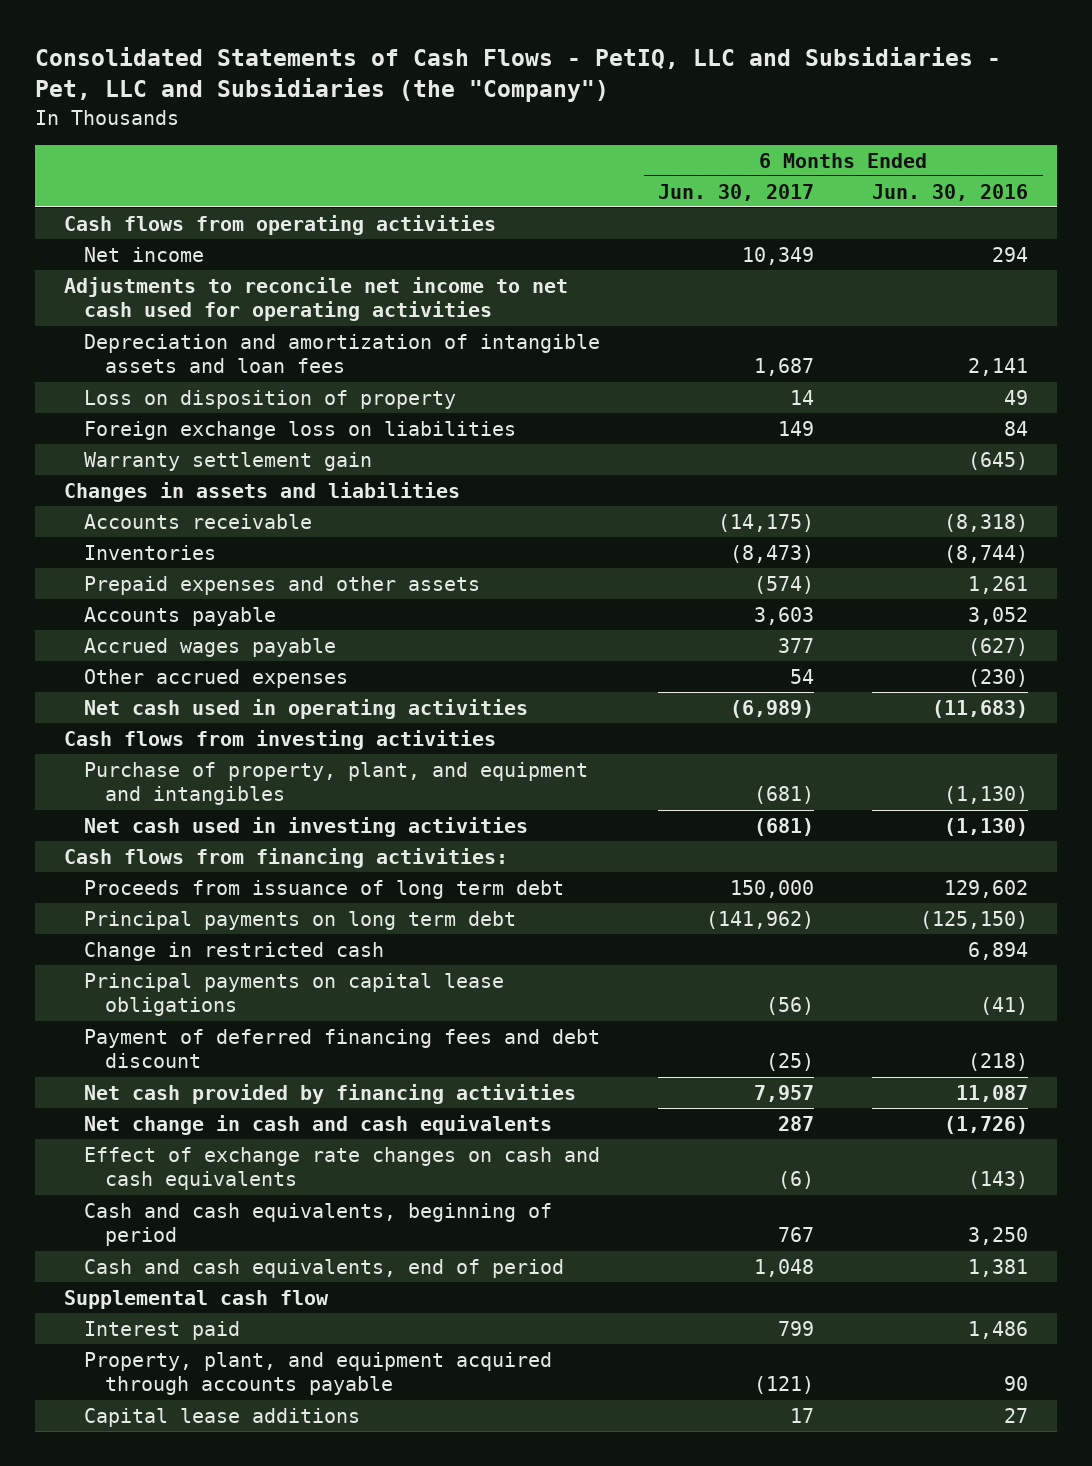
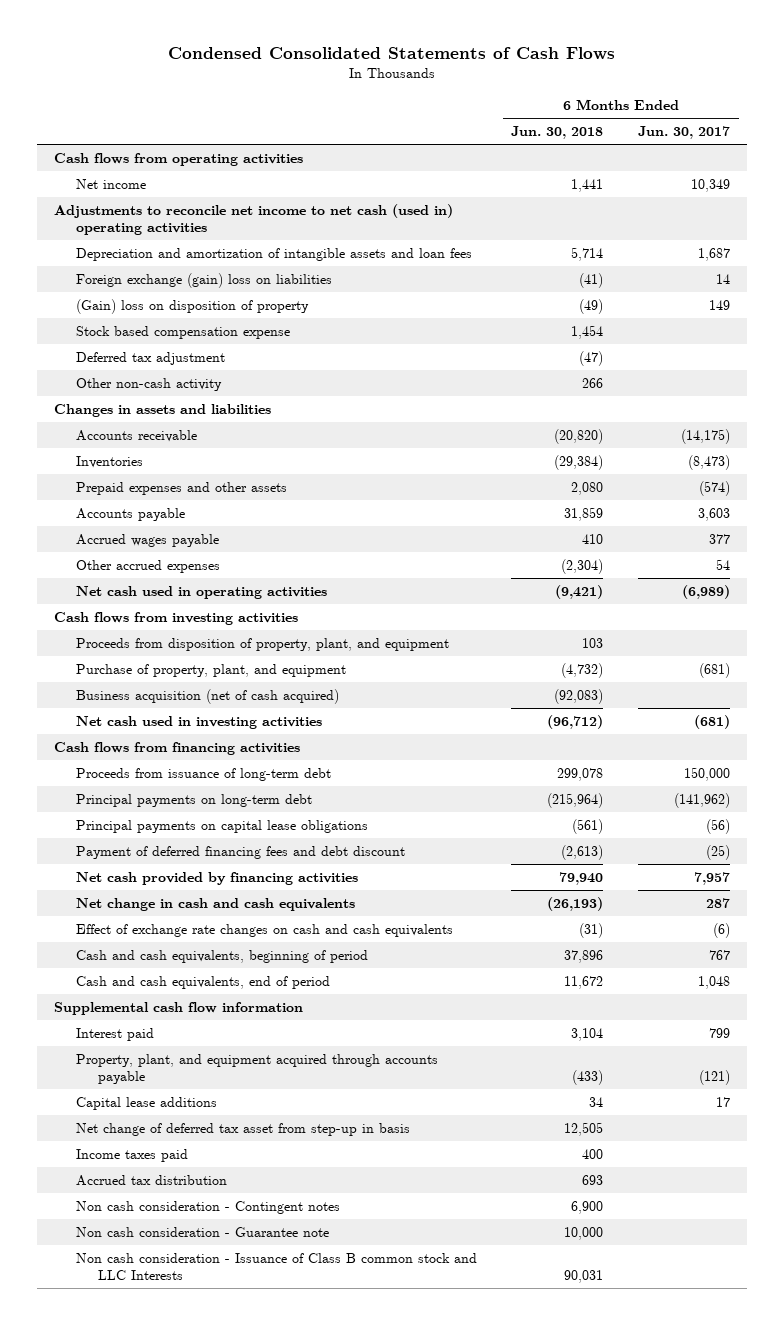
- Consolidated Statements of Cash Flows - PetIQ, LLC and Subsidiaries - Pet, LLC and Subsidiaries (the "Company")
+ Condensed Consolidated Statements of Cash Flows
- | 6 Months Ended Jun. 30, 2017 | 6 Months Ended Jun. 30, 2016
+ | 6 Months Ended Jun. 30, 2018 | 6 Months Ended Jun. 30, 2017
- Adjustments to reconcile net income to net cash used for operating activities
+ Adjustments to reconcile net income to net cash (used in) operating activities
- Loss on disposition of property | 14 | 49
- Foreign exchange loss on liabilities | 149 | 84
- Warranty settlement gain | | (645)
+ Foreign exchange (gain) loss on liabilities | (41) | 14
+ (Gain) loss on disposition of property | (49) | 149
+ Stock based compensation expense | 1,454 |
+ Deferred tax adjustment | (47) |
+ Other non-cash activity | 266 |
- Purchase of property, plant, and equipment and intangibles | (681) | (1,130)
+ Proceeds from disposition of property, plant, and equipment | 103 |
+ Purchase of property, plant, and equipment | (4,732) | (681)
+ Business acquisition (net of cash acquired) | (92,083) |
- Cash flows from financing activities:
- Proceeds from issuance of long term debt | 150,000 | 129,602
- Principal payments on long term debt | (141,962) | (125,150)
- Change in restricted cash | | 6,894
+ Cash flows from financing activities
+ Proceeds from issuance of long-term debt | 299,078 | 150,000
+ Principal payments on long-term debt | (215,964) | (141,962)
- Supplemental cash flow
+ Supplemental cash flow information
+ Net change of deferred tax asset from step-up in basis | 12,505 |
+ Income taxes paid | 400 |
+ Accrued tax distribution | 693 |
+ Non cash consideration - Contingent notes | 6,900 |
+ Non cash consideration - Guarantee note | 10,000 |
+ Non cash consideration - Issuance of Class B common stock and LLC Interests | 90,031 |

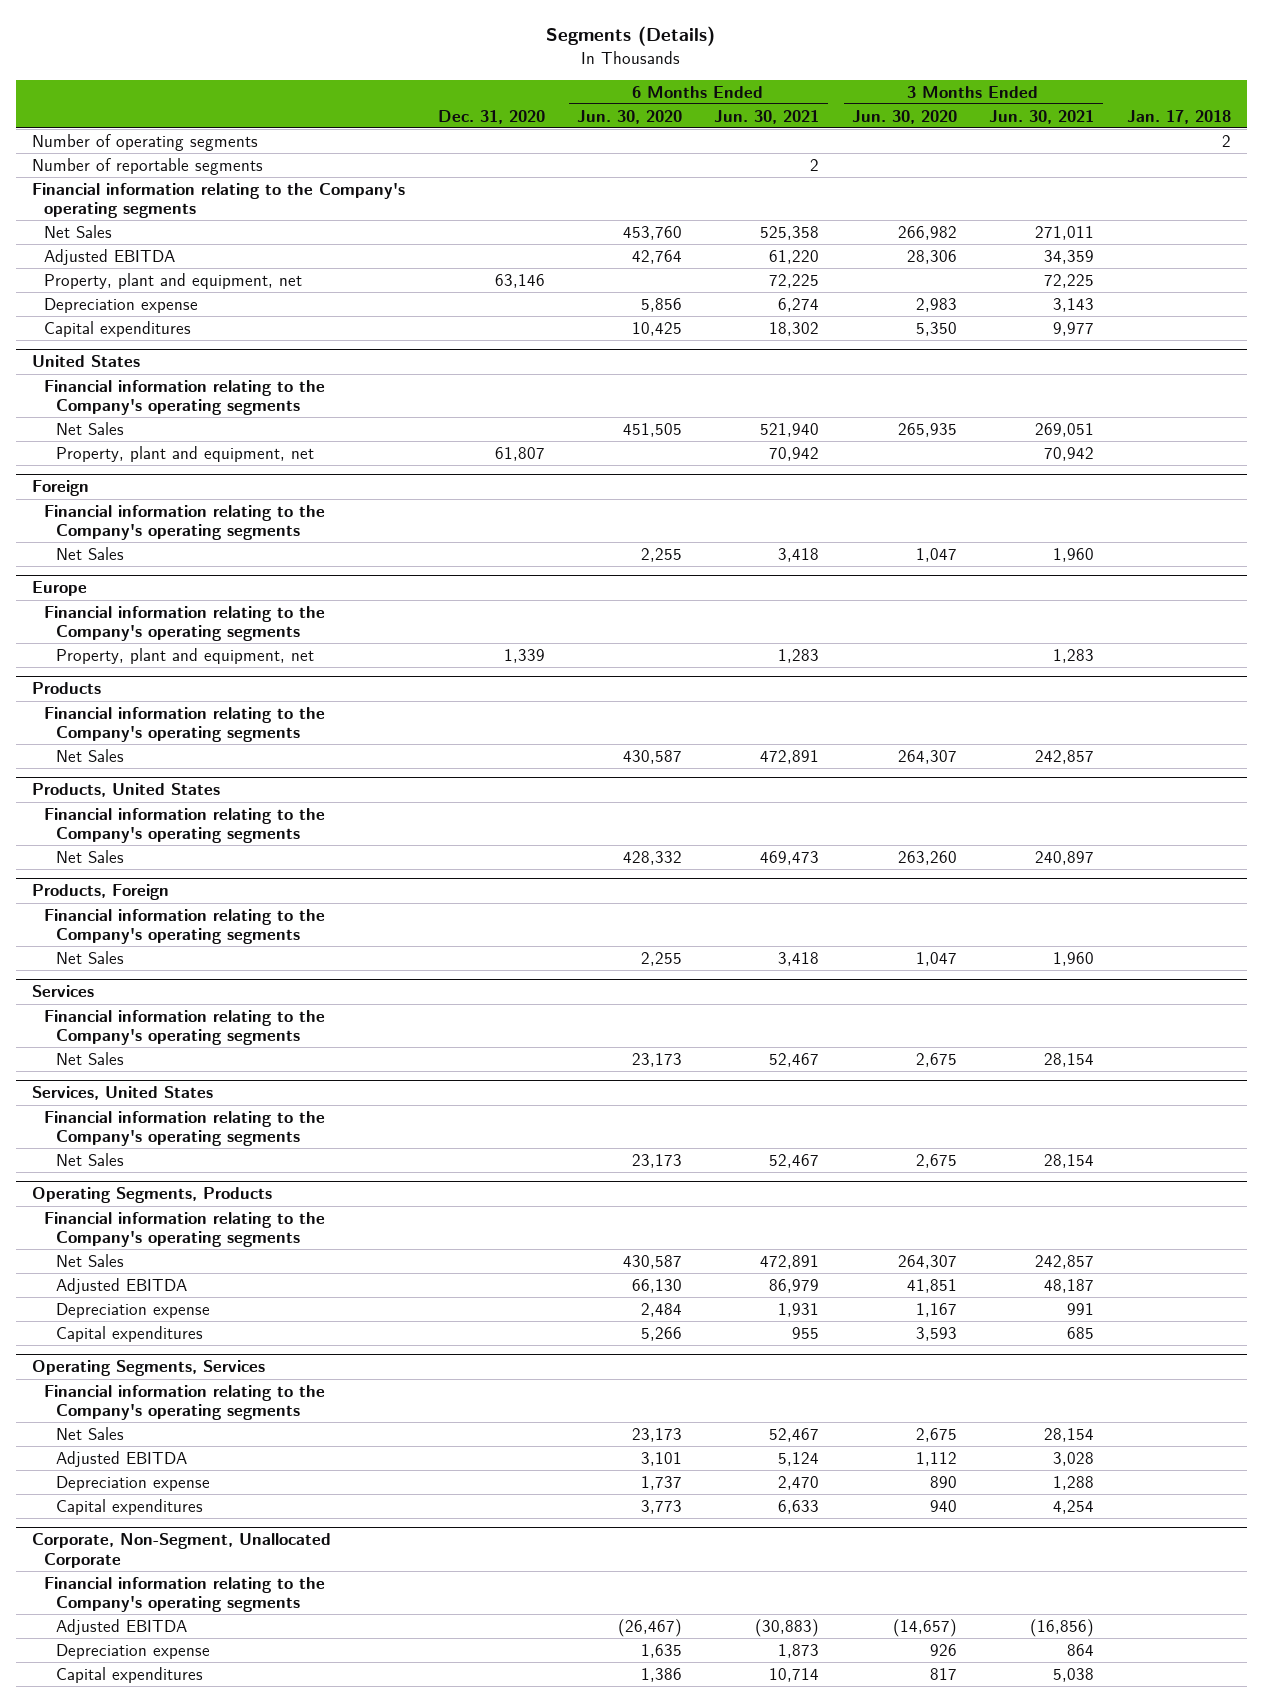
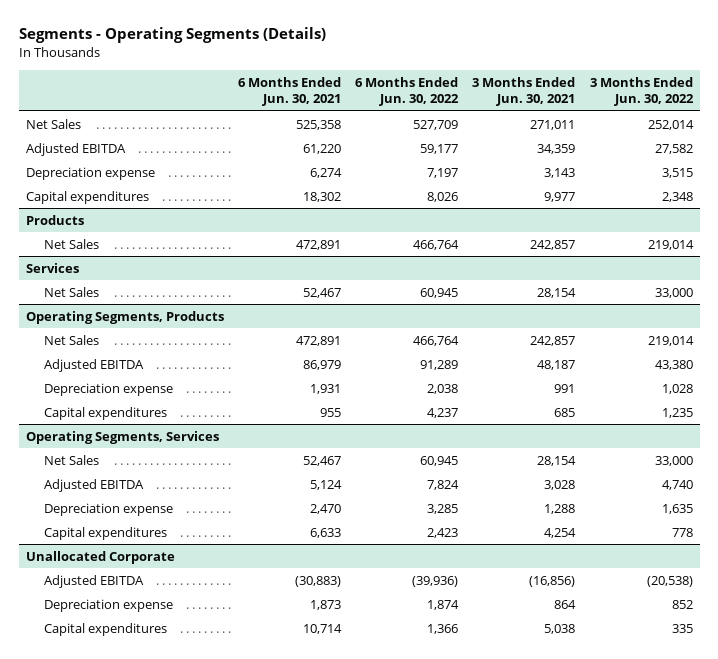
- Segments (Details)
+ Segments - Operating Segments (Details)
- | Dec. 31, 2020 | 6 Months Ended Jun. 30, 2020 | 6 Months Ended Jun. 30, 2021 | 3 Months Ended Jun. 30, 2020 | 3 Months Ended Jun. 30, 2021 | Jan. 17, 2018
+ | 6 Months Ended Jun. 30, 2021 | 6 Months Ended Jun. 30, 2022 | 3 Months Ended Jun. 30, 2021 | 3 Months Ended Jun. 30, 2022
- Number of operating segments | | | | | | 2
- Number of reportable segments | | | 2 | | |
- Financial information relating to the Company's operating segments
- Property, plant and equipment, net | 63,146 | | 72,225 | | 72,225 |
- United States
- Financial information relating to the Company's operating segments
- Net Sales | | 451,505 | 521,940 | 265,935 | 269,051 |
- Property, plant and equipment, net | 61,807 | | 70,942 | | 70,942 |
- Foreign
- Financial information relating to the Company's operating segments
- Net Sales | | 2,255 | 3,418 | 1,047 | 1,960 |
- Europe
- Financial information relating to the Company's operating segments
- Property, plant and equipment, net | 1,339 | | 1,283 | | 1,283 |
@ Products
- Financial information relating to the Company's operating segments
- Products, United States
- Financial information relating to the Company's operating segments
- Net Sales | | 428,332 | 469,473 | 263,260 | 240,897 |
- Products, Foreign
- Financial information relating to the Company's operating segments
- Net Sales | | 2,255 | 3,418 | 1,047 | 1,960 |
@ Services
- Financial information relating to the Company's operating segments
- Services, United States
- Financial information relating to the Company's operating segments
- Net Sales | | 23,173 | 52,467 | 2,675 | 28,154 |
@ Operating Segments, Products
- Financial information relating to the Company's operating segments
@ Operating Segments, Services
- Financial information relating to the Company's operating segments
- Corporate, Non-Segment, Unallocated Corporate
- Financial information relating to the Company's operating segments
+ Unallocated Corporate

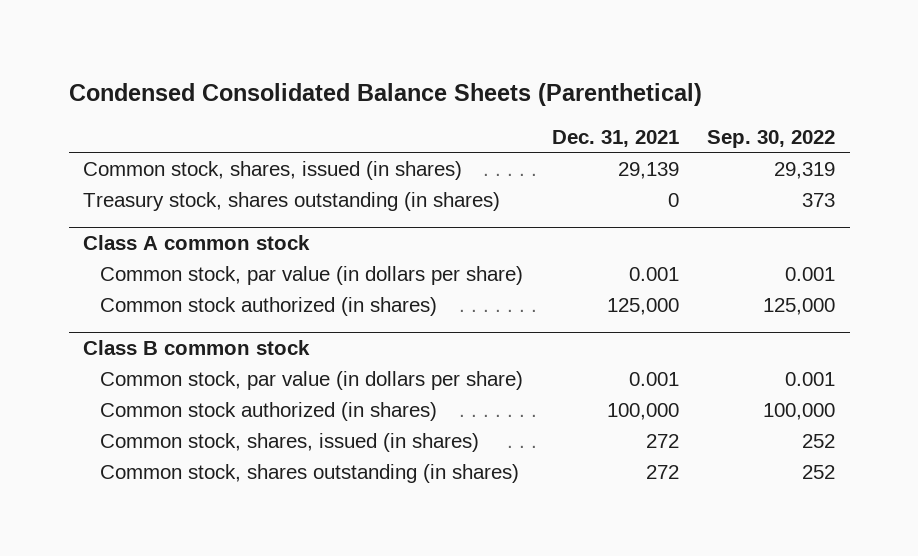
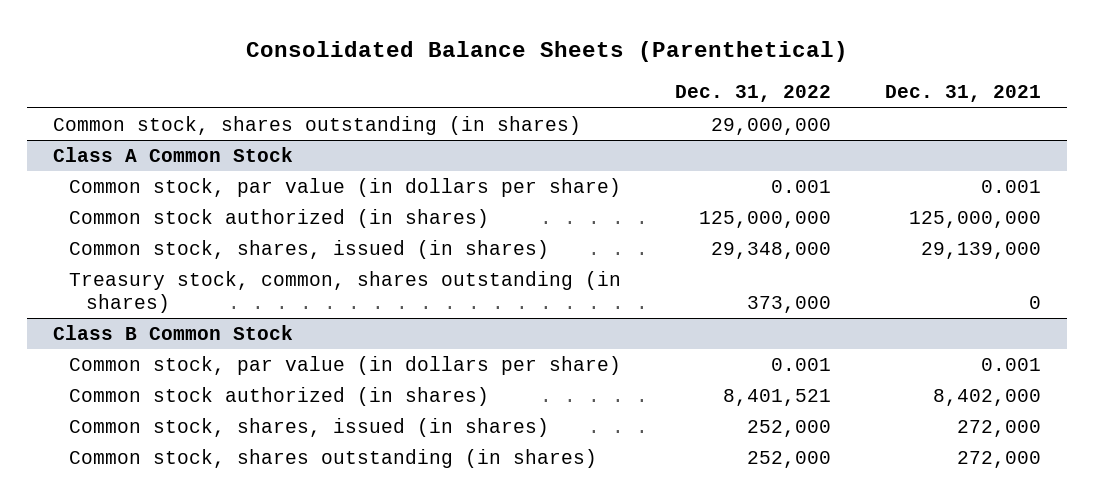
- Condensed Consolidated Balance Sheets (Parenthetical)
+ Consolidated Balance Sheets (Parenthetical)
- | Dec. 31, 2021 | Sep. 30, 2022
+ | Dec. 31, 2022 | Dec. 31, 2021
- Common stock, shares, issued (in shares) | 29,139 | 29,319
- Treasury stock, shares outstanding (in shares) | 0 | 373
- Class A common stock
+ Common stock, shares outstanding (in shares) | 29,000,000 |
+ Class A Common Stock
- Common stock authorized (in shares) | 125,000 | 125,000
- Class B common stock
+ Common stock authorized (in shares) | 125,000,000 | 125,000,000
+ Common stock, shares, issued (in shares) | 29,348,000 | 29,139,000
+ Treasury stock, common, shares outstanding (in shares) | 373,000 | 0
+ Class B Common Stock
- Common stock authorized (in shares) | 100,000 | 100,000
- Common stock, shares, issued (in shares) | 272 | 252
- Common stock, shares outstanding (in shares) | 272 | 252
+ Common stock authorized (in shares) | 8,401,521 | 8,402,000
+ Common stock, shares, issued (in shares) | 252,000 | 272,000
+ Common stock, shares outstanding (in shares) | 252,000 | 272,000

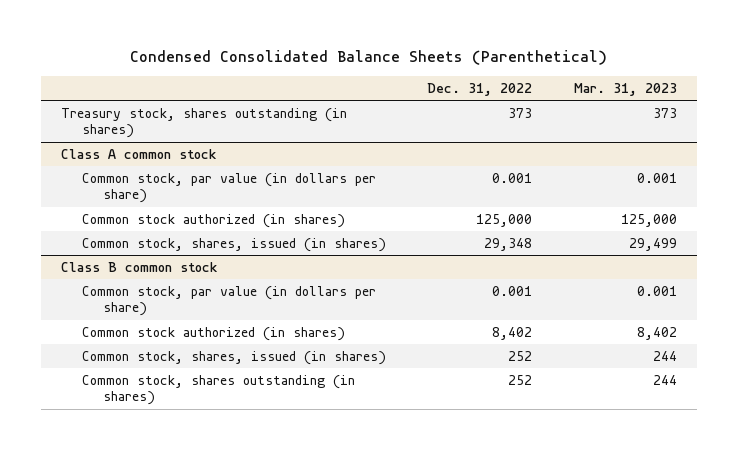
- Consolidated Balance Sheets (Parenthetical)
+ Condensed Consolidated Balance Sheets (Parenthetical)
- | Dec. 31, 2022 | Dec. 31, 2021
+ | Dec. 31, 2022 | Mar. 31, 2023
- Common stock, shares outstanding (in shares) | 29,000,000 |
- Class A Common Stock
+ Treasury stock, shares outstanding (in shares) | 373 | 373
+ Class A common stock
- Common stock authorized (in shares) | 125,000,000 | 125,000,000
- Common stock, shares, issued (in shares) | 29,348,000 | 29,139,000
- Treasury stock, common, shares outstanding (in shares) | 373,000 | 0
- Class B Common Stock
+ Common stock authorized (in shares) | 125,000 | 125,000
+ Common stock, shares, issued (in shares) | 29,348 | 29,499
+ Class B common stock
- Common stock authorized (in shares) | 8,401,521 | 8,402,000
- Common stock, shares, issued (in shares) | 252,000 | 272,000
- Common stock, shares outstanding (in shares) | 252,000 | 272,000
+ Common stock authorized (in shares) | 8,402 | 8,402
+ Common stock, shares, issued (in shares) | 252 | 244
+ Common stock, shares outstanding (in shares) | 252 | 244

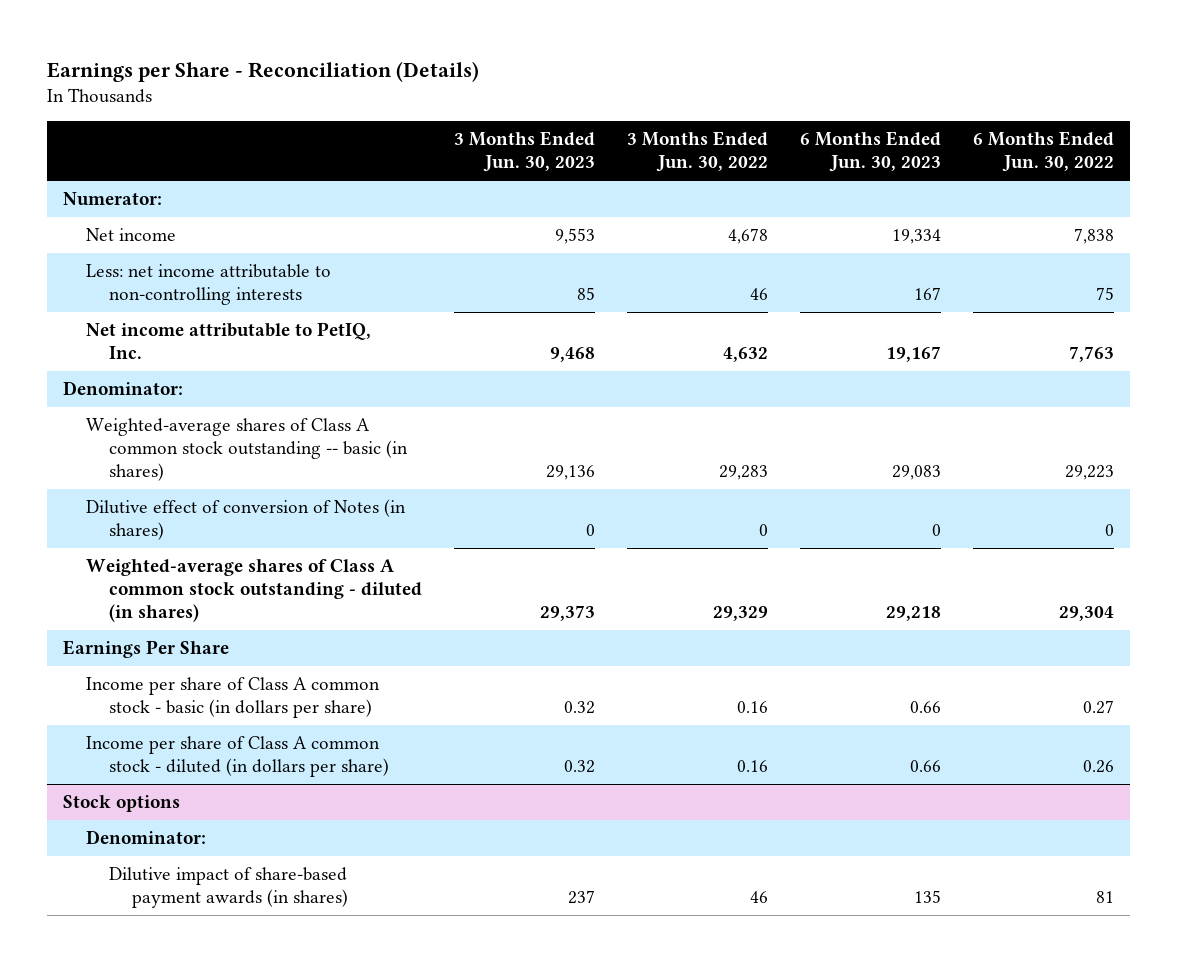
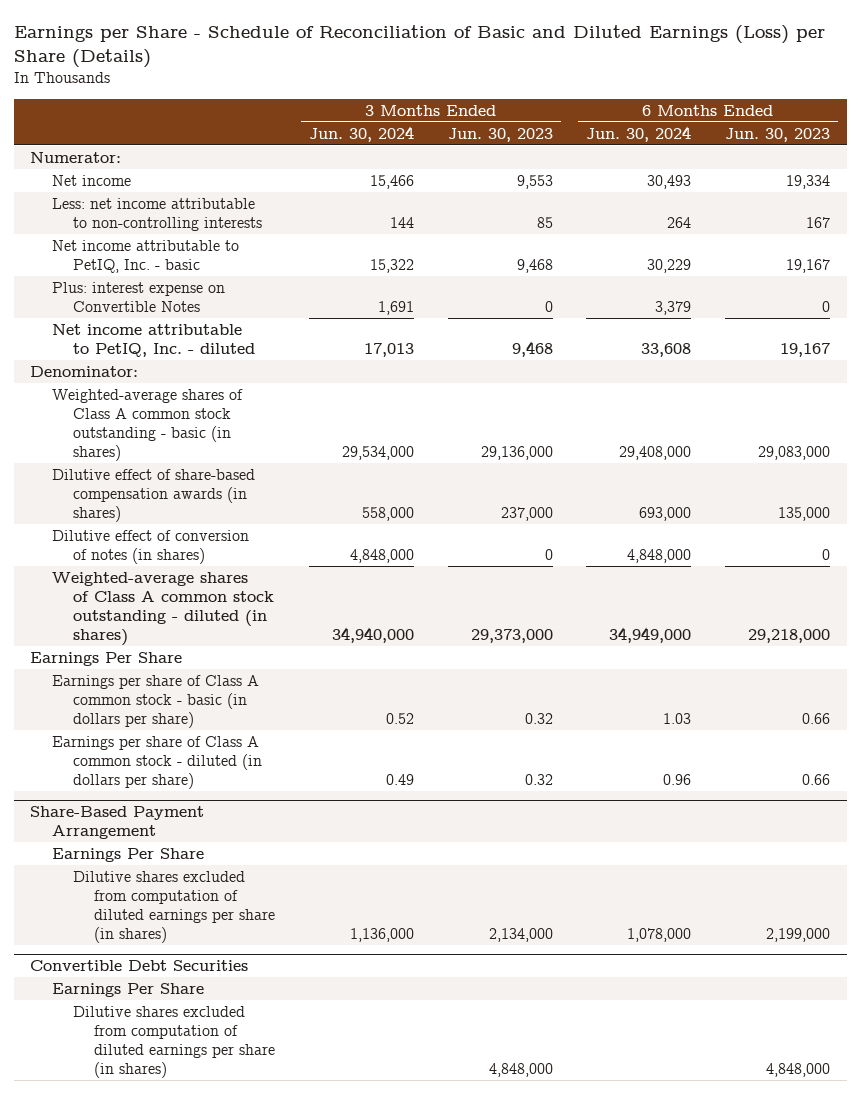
- Earnings per Share - Reconciliation (Details)
+ Earnings per Share - Schedule of Reconciliation of Basic and Diluted Earnings (Loss) per Share (Details)
- | 3 Months Ended Jun. 30, 2023 | 3 Months Ended Jun. 30, 2022 | 6 Months Ended Jun. 30, 2023 | 6 Months Ended Jun. 30, 2022
+ | 3 Months Ended Jun. 30, 2024 | 3 Months Ended Jun. 30, 2023 | 6 Months Ended Jun. 30, 2024 | 6 Months Ended Jun. 30, 2023
- Net income attributable to PetIQ, Inc. | 9,468 | 4,632 | 19,167 | 7,763
+ Net income attributable to PetIQ, Inc. - basic | 15,322 | 9,468 | 30,229 | 19,167
+ Plus: interest expense on Convertible Notes | 1,691 | 0 | 3,379 | 0
+ Net income attributable to PetIQ, Inc. - diluted | 17,013 | 9,468 | 33,608 | 19,167
- Weighted-average shares of Class A common stock outstanding -- basic (in shares) | 29,136 | 29,283 | 29,083 | 29,223
- Dilutive effect of conversion of Notes (in shares) | 0 | 0 | 0 | 0
- Weighted-average shares of Class A common stock outstanding - diluted (in shares) | 29,373 | 29,329 | 29,218 | 29,304
+ Weighted-average shares of Class A common stock outstanding - basic (in shares) | 29,534,000 | 29,136,000 | 29,408,000 | 29,083,000
+ Dilutive effect of share-based compensation awards (in shares) | 558,000 | 237,000 | 693,000 | 135,000
+ Dilutive effect of conversion of notes (in shares) | 4,848,000 | 0 | 4,848,000 | 0
+ Weighted-average shares of Class A common stock outstanding - diluted (in shares) | 34,940,000 | 29,373,000 | 34,949,000 | 29,218,000
- Income per share of Class A common stock - basic (in dollars per share) | 0.32 | 0.16 | 0.66 | 0.27
- Income per share of Class A common stock - diluted (in dollars per share) | 0.32 | 0.16 | 0.66 | 0.26
- Stock options
- Denominator:
- Dilutive impact of share-based payment awards (in shares) | 237 | 46 | 135 | 81
+ Earnings per share of Class A common stock - basic (in dollars per share) | 0.52 | 0.32 | 1.03 | 0.66
+ Earnings per share of Class A common stock - diluted (in dollars per share) | 0.49 | 0.32 | 0.96 | 0.66
+ Share-Based Payment Arrangement
+ Earnings Per Share
+ Dilutive shares excluded from computation of diluted earnings per share (in shares) | 1,136,000 | 2,134,000 | 1,078,000 | 2,199,000
+ Convertible Debt Securities
+ Earnings Per Share
+ Dilutive shares excluded from computation of diluted earnings per share (in shares) | | 4,848,000 | | 4,848,000

